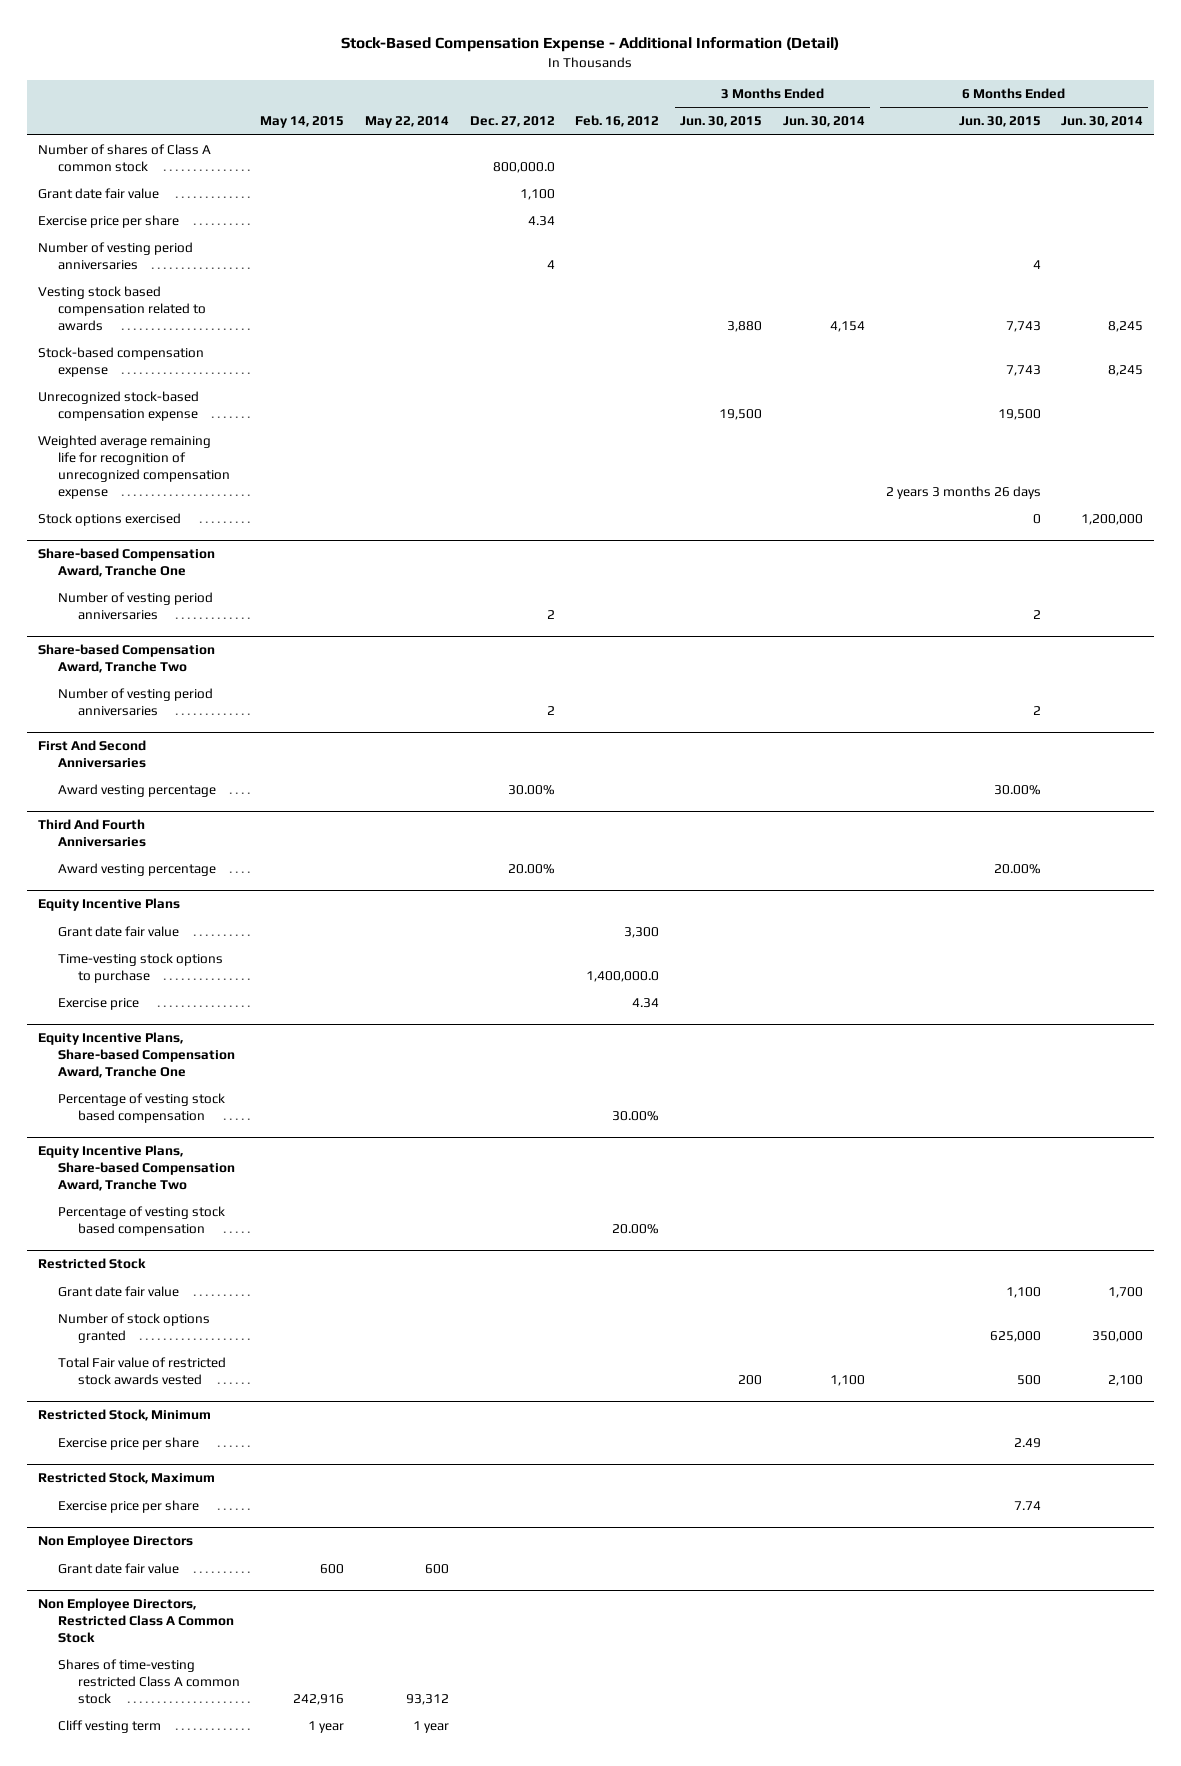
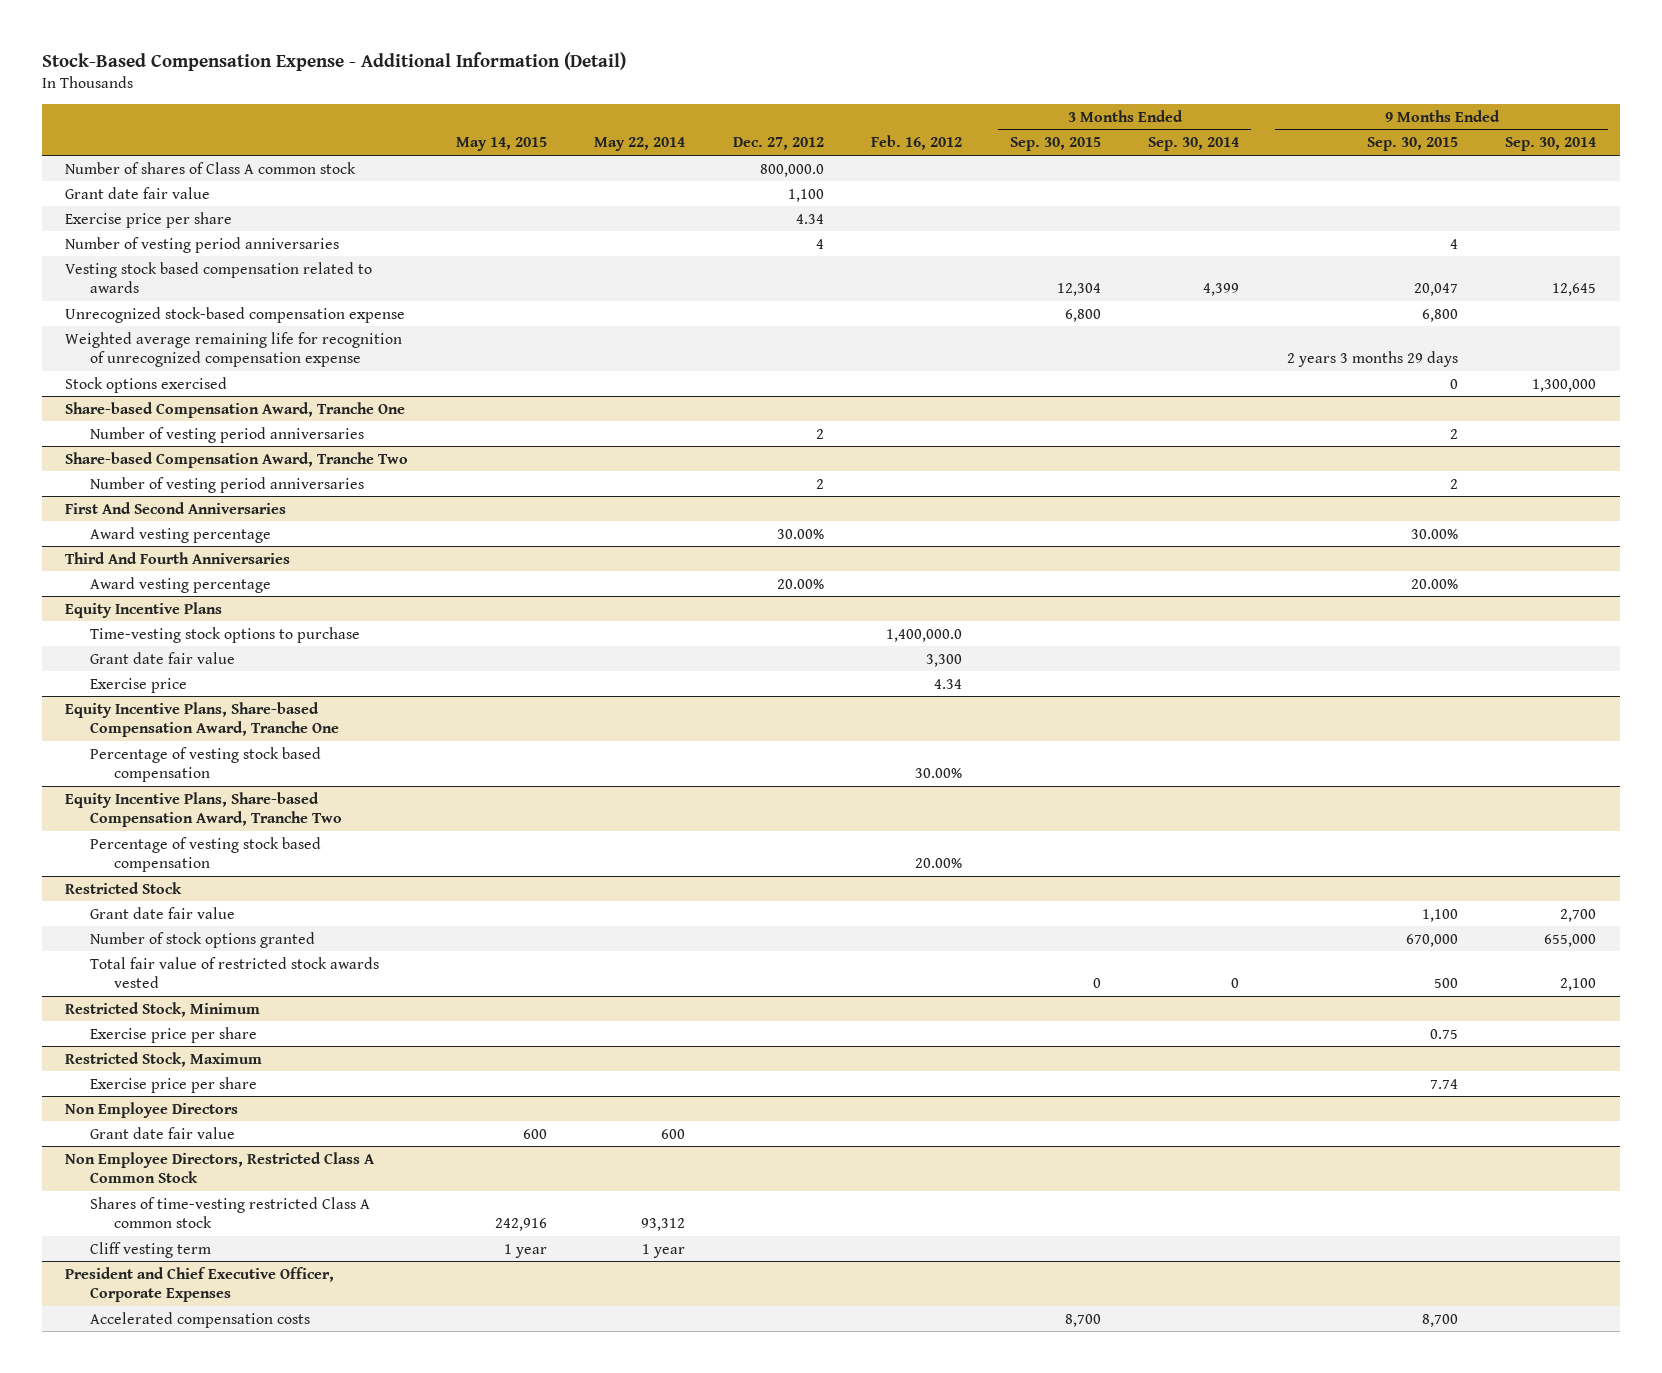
- | May 14, 2015 | May 22, 2014 | Dec. 27, 2012 | Feb. 16, 2012 | 3 Months Ended Jun. 30, 2015 | 3 Months Ended Jun. 30, 2014 | 6 Months Ended Jun. 30, 2015 | 6 Months Ended Jun. 30, 2014
+ | May 14, 2015 | May 22, 2014 | Dec. 27, 2012 | Feb. 16, 2012 | 3 Months Ended Sep. 30, 2015 | 3 Months Ended Sep. 30, 2014 | 9 Months Ended Sep. 30, 2015 | 9 Months Ended Sep. 30, 2014
- Stock-based compensation expense | | | | | | | 7,743 | 8,245
@ Equity Incentive Plans
moved down: Grant date fair value | | | | 3,300 | | | |
@ Restricted Stock
- Total Fair value of restricted stock awards vested | | | | | 200 | 1,100 | 500 | 2,100
+ Total fair value of restricted stock awards vested | | | | | 0 | 0 | 500 | 2,100
+ President and Chief Executive Officer, Corporate Expenses
+ Accelerated compensation costs | | | | | 8,700 | | 8,700 |

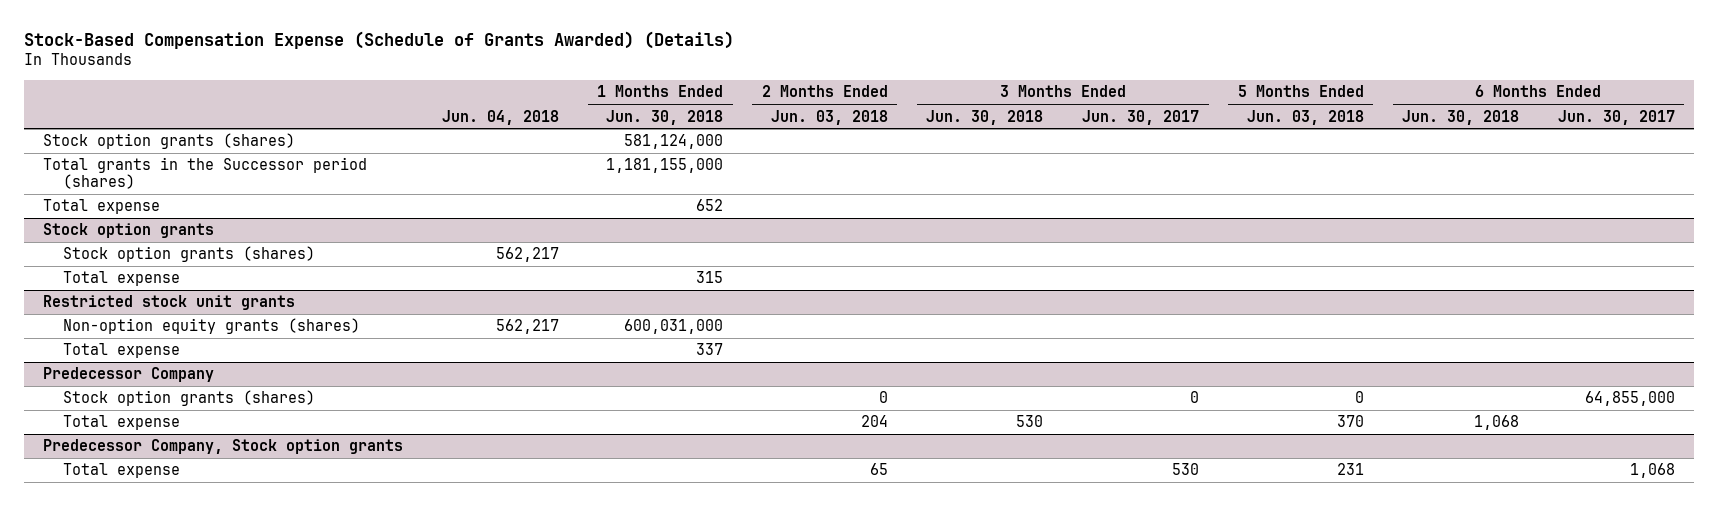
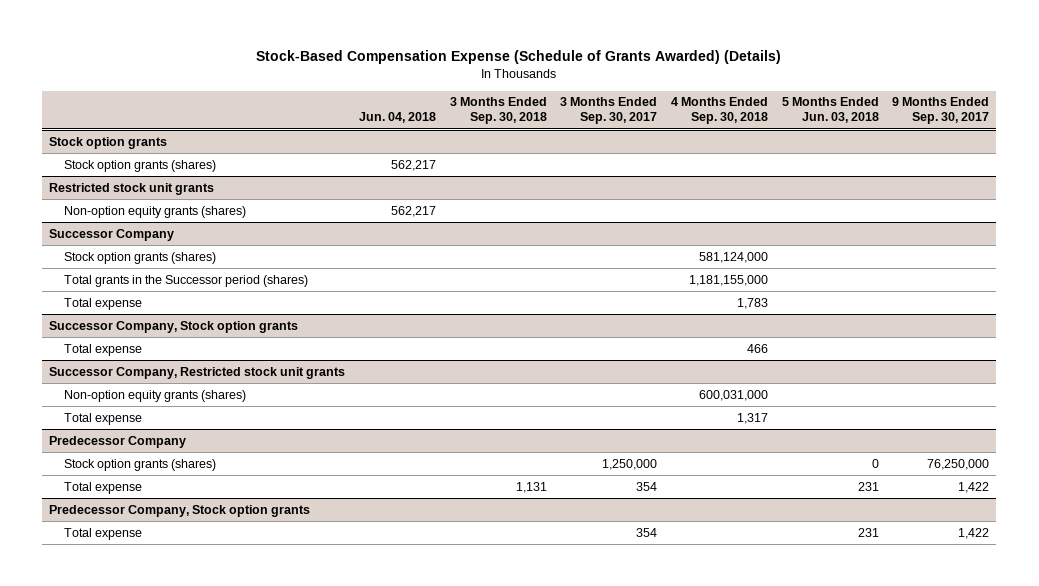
- | Jun. 04, 2018 | 1 Months Ended Jun. 30, 2018 | 2 Months Ended Jun. 03, 2018 | 3 Months Ended Jun. 30, 2018 | 3 Months Ended Jun. 30, 2017 | 5 Months Ended Jun. 03, 2018 | 6 Months Ended Jun. 30, 2018 | 6 Months Ended Jun. 30, 2017
+ | Jun. 04, 2018 | 3 Months Ended Sep. 30, 2018 | 3 Months Ended Sep. 30, 2017 | 4 Months Ended Sep. 30, 2018 | 5 Months Ended Jun. 03, 2018 | 9 Months Ended Sep. 30, 2017
- Stock option grants (shares) | | 581,124,000 | | | | | |
- Total grants in the Successor period (shares) | | 1,181,155,000 | | | | | |
- Total expense | | 652 | | | | | |
@ Stock option grants
- Total expense | | 315 | | | | | |
@ Restricted stock unit grants
- Total expense | | 337 | | | | | |
+ Successor Company
+ Stock option grants (shares) | | | | 581,124,000 | |
+ Total grants in the Successor period (shares) | | | | 1,181,155,000 | |
+ Total expense | | | | 1,783 | |
+ Successor Company, Stock option grants
+ Total expense | | | | 466 | |
+ Successor Company, Restricted stock unit grants
+ Non-option equity grants (shares) | | | | 600,031,000 | |
+ Total expense | | | | 1,317 | |
@ Predecessor Company
- Total expense | | | 204 | 530 | | 370 | 1,068 |
+ Total expense | | 1,131 | 354 | | 231 | 1,422

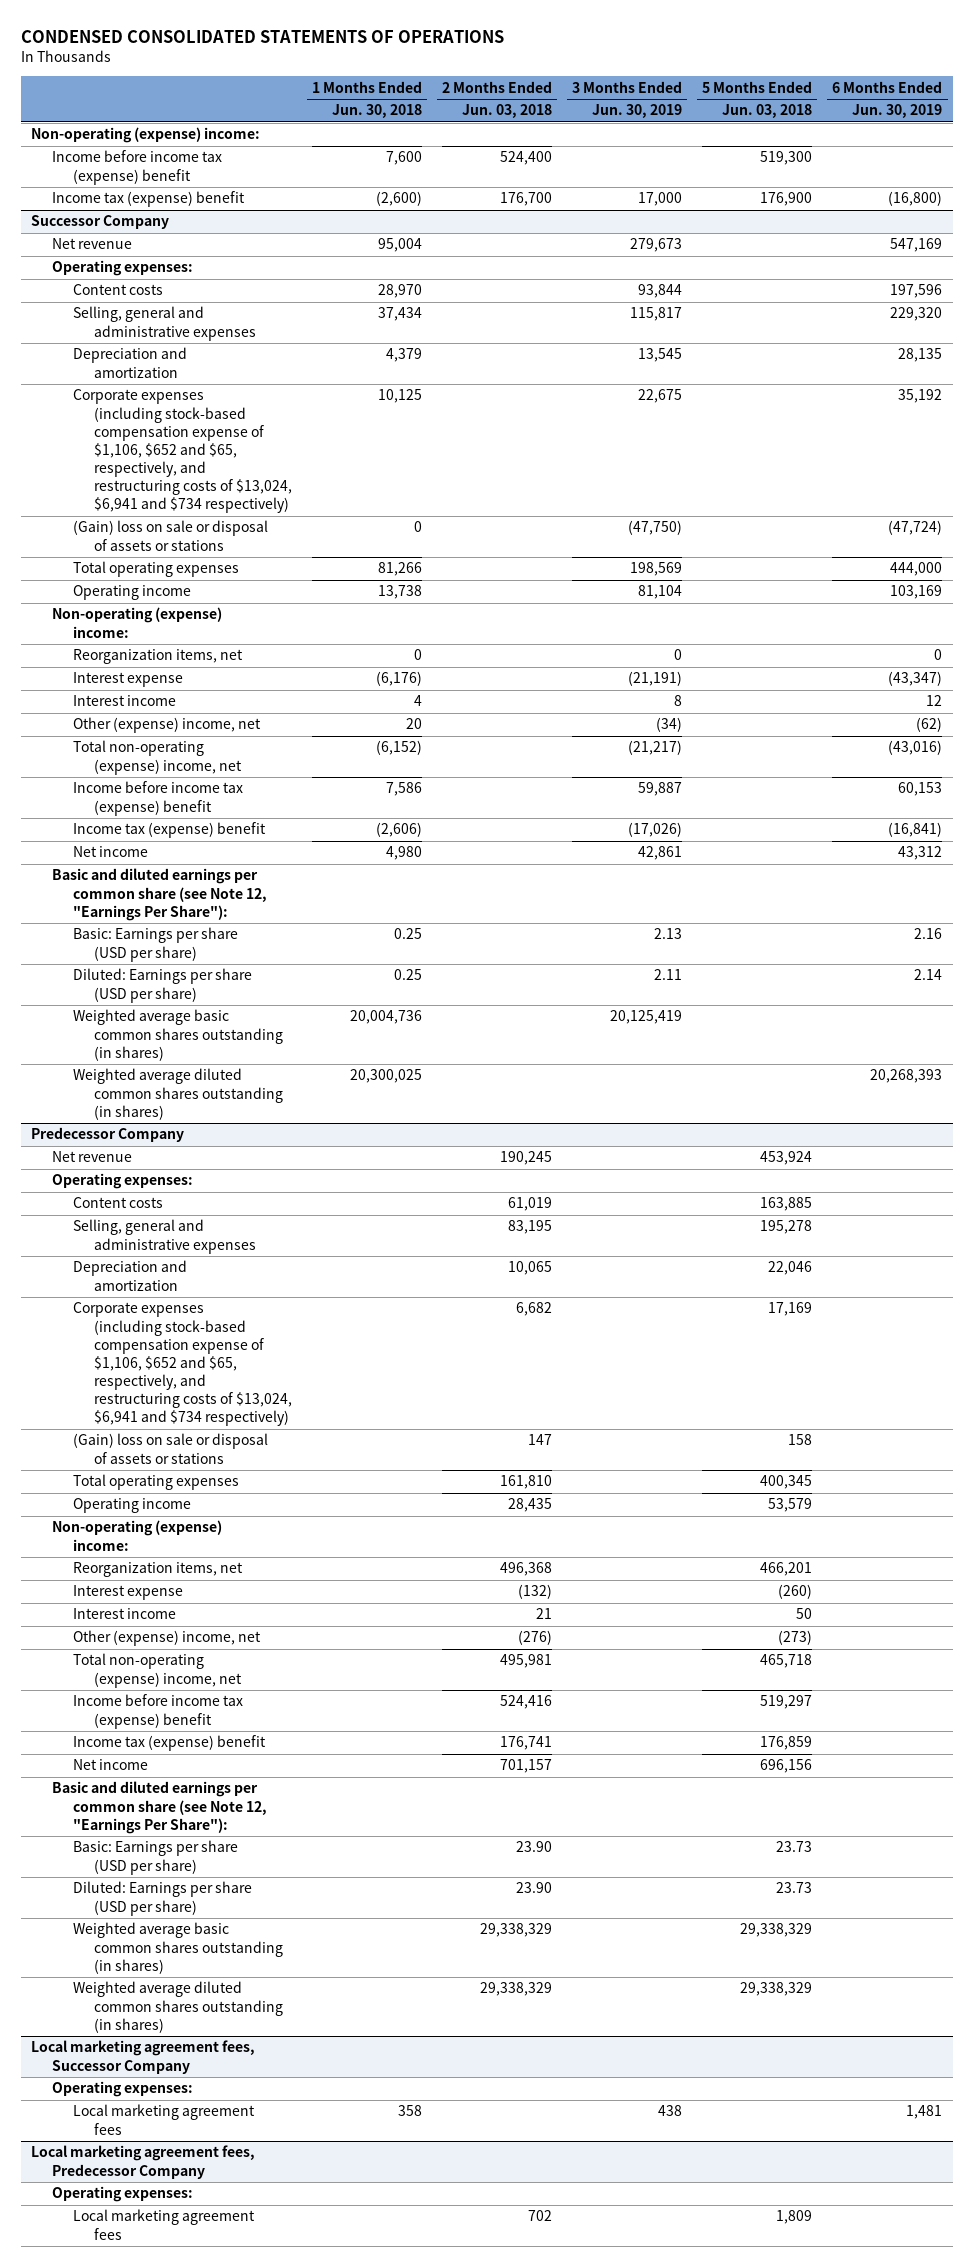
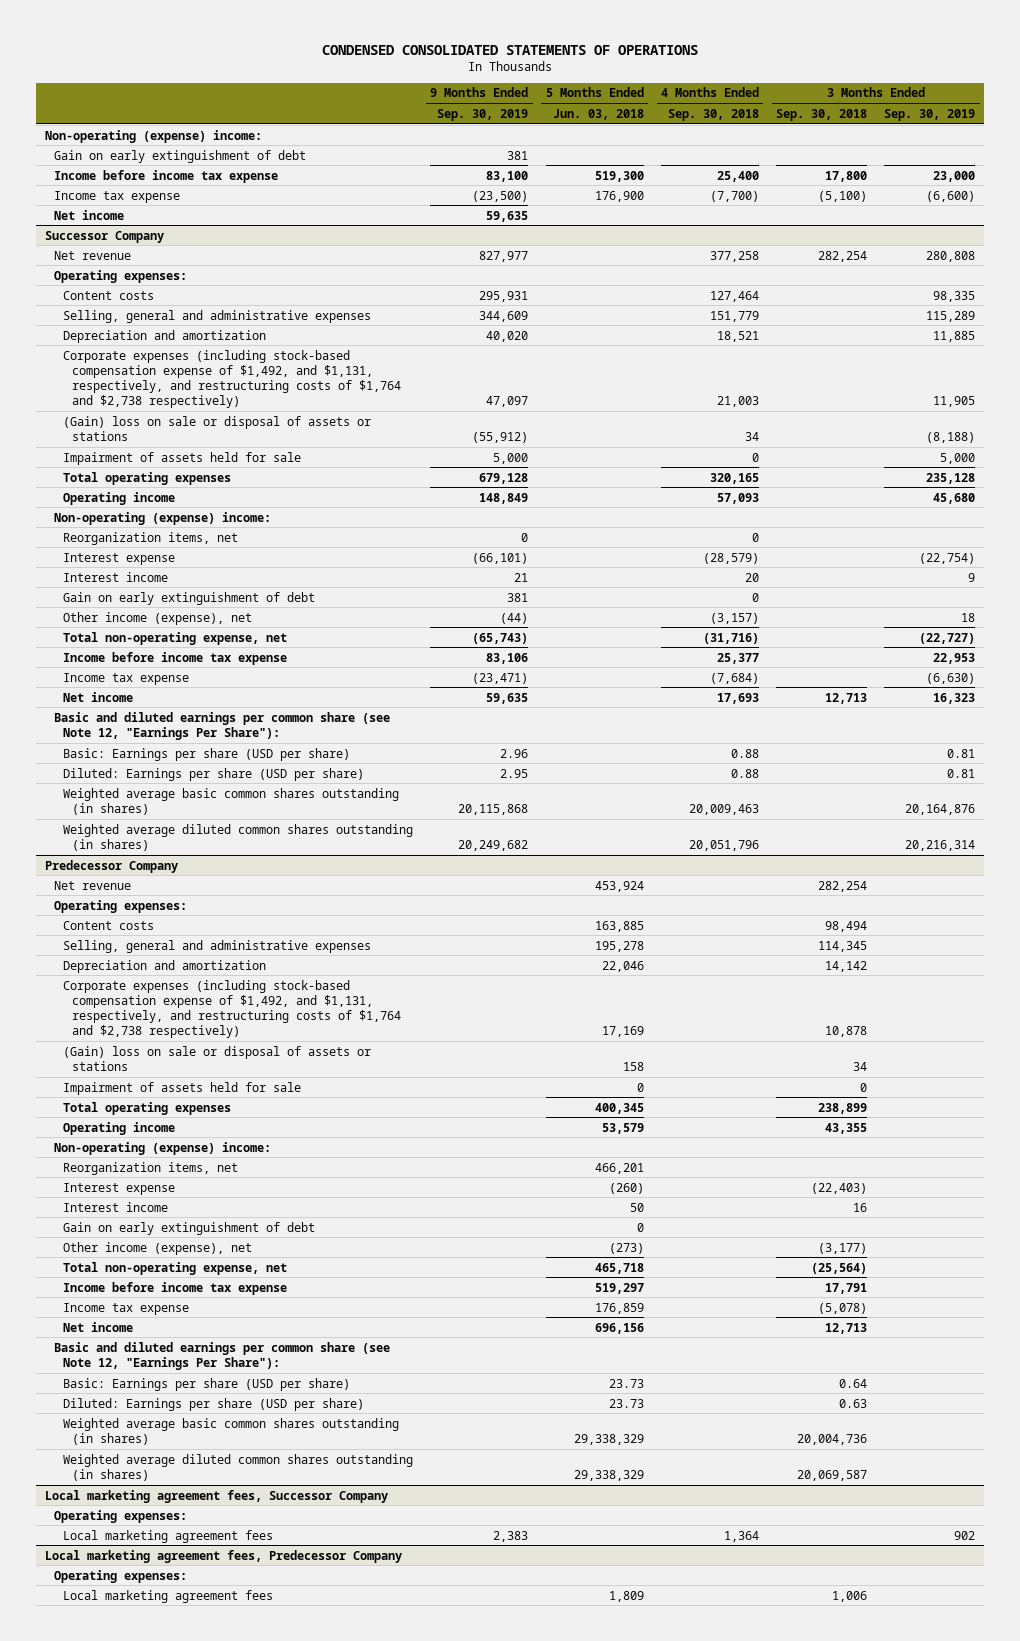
- | 1 Months Ended Jun. 30, 2018 | 2 Months Ended Jun. 03, 2018 | 3 Months Ended Jun. 30, 2019 | 5 Months Ended Jun. 03, 2018 | 6 Months Ended Jun. 30, 2019
+ | 9 Months Ended Sep. 30, 2019 | 5 Months Ended Jun. 03, 2018 | 4 Months Ended Sep. 30, 2018 | 3 Months Ended Sep. 30, 2018 | 3 Months Ended Sep. 30, 2019
- Income before income tax (expense) benefit | 7,600 | 524,400 | | 519,300 |
- Income tax (expense) benefit | (2,600) | 176,700 | 17,000 | 176,900 | (16,800)
+ Gain on early extinguishment of debt | 381 | | | |
+ Income before income tax expense | 83,100 | 519,300 | 25,400 | 17,800 | 23,000
+ Income tax expense | (23,500) | 176,900 | (7,700) | (5,100) | (6,600)
+ Net income | 59,635 | | | |
@ Successor Company
- Corporate expenses (including stock-based compensation expense of $1,106, $652 and $65, respectively, and restructuring costs of $13,024, $6,941 and $734 respectively) | 10,125 | | 22,675 | | 35,192
+ Corporate expenses (including stock-based compensation expense of $1,492, and $1,131, respectively, and restructuring costs of $1,764 and $2,738 respectively) | 47,097 | | 21,003 | | 11,905
+ Impairment of assets held for sale | 5,000 | | 0 | | 5,000
- Other (expense) income, net | 20 | | (34) | | (62)
- Total non-operating (expense) income, net | (6,152) | | (21,217) | | (43,016)
- Income before income tax (expense) benefit | 7,586 | | 59,887 | | 60,153
- Income tax (expense) benefit | (2,606) | | (17,026) | | (16,841)
+ Gain on early extinguishment of debt | 381 | | 0 | |
+ Other income (expense), net | (44) | | (3,157) | | 18
+ Total non-operating expense, net | (65,743) | | (31,716) | | (22,727)
+ Income before income tax expense | 83,106 | | 25,377 | | 22,953
+ Income tax expense | (23,471) | | (7,684) | | (6,630)
@ Predecessor Company
- Corporate expenses (including stock-based compensation expense of $1,106, $652 and $65, respectively, and restructuring costs of $13,024, $6,941 and $734 respectively) | | 6,682 | | 17,169 |
+ Corporate expenses (including stock-based compensation expense of $1,492, and $1,131, respectively, and restructuring costs of $1,764 and $2,738 respectively) | | 17,169 | | 10,878 |
+ Impairment of assets held for sale | | 0 | | 0 |
- Other (expense) income, net | | (276) | | (273) |
- Total non-operating (expense) income, net | | 495,981 | | 465,718 |
- Income before income tax (expense) benefit | | 524,416 | | 519,297 |
- Income tax (expense) benefit | | 176,741 | | 176,859 |
+ Gain on early extinguishment of debt | | 0 | | |
+ Other income (expense), net | | (273) | | (3,177) |
+ Total non-operating expense, net | | 465,718 | | (25,564) |
+ Income before income tax expense | | 519,297 | | 17,791 |
+ Income tax expense | | 176,859 | | (5,078) |

